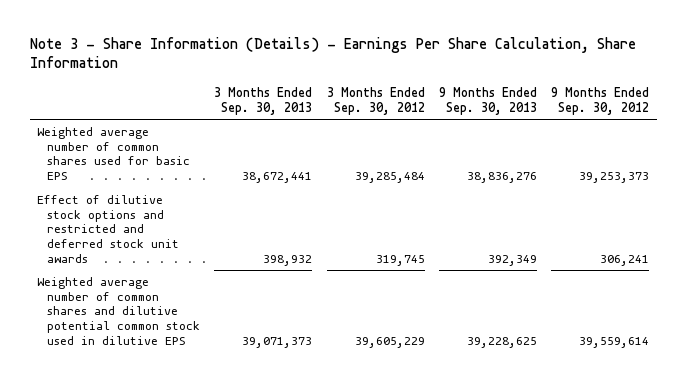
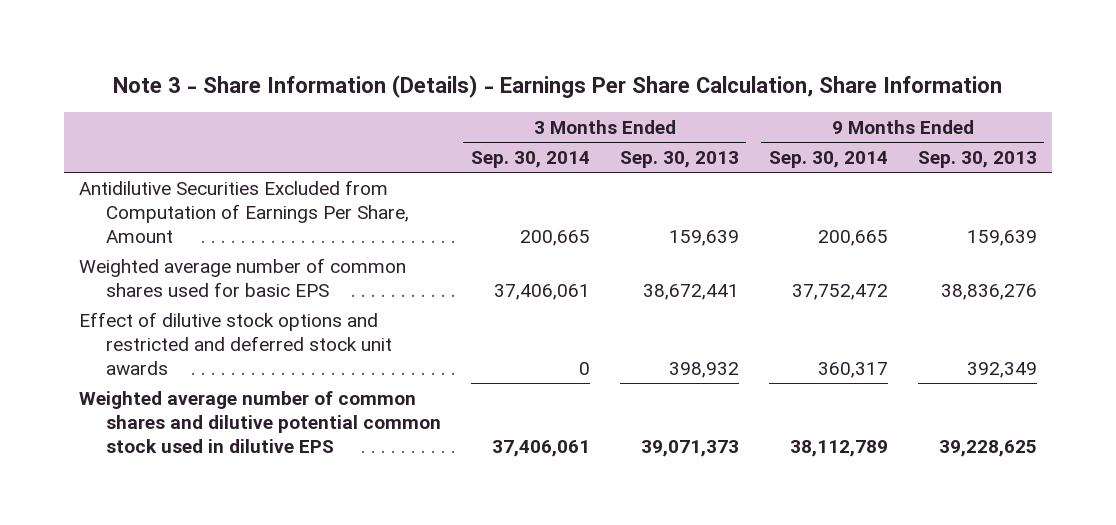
- | 3 Months Ended Sep. 30, 2013 | 3 Months Ended Sep. 30, 2012 | 9 Months Ended Sep. 30, 2013 | 9 Months Ended Sep. 30, 2012
+ | 3 Months Ended Sep. 30, 2014 | 3 Months Ended Sep. 30, 2013 | 9 Months Ended Sep. 30, 2014 | 9 Months Ended Sep. 30, 2013
+ Antidilutive Securities Excluded from Computation of Earnings Per Share, Amount | 200,665 | 159,639 | 200,665 | 159,639

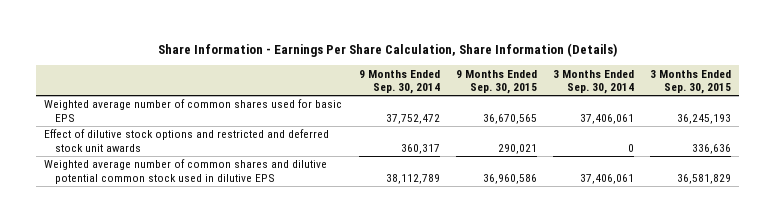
- Note 3 - Share Information (Details) - Earnings Per Share Calculation, Share Information
+ Share Information - Earnings Per Share Calculation, Share Information (Details)
- | 3 Months Ended Sep. 30, 2014 | 3 Months Ended Sep. 30, 2013 | 9 Months Ended Sep. 30, 2014 | 9 Months Ended Sep. 30, 2013
+ | 9 Months Ended Sep. 30, 2014 | 9 Months Ended Sep. 30, 2015 | 3 Months Ended Sep. 30, 2014 | 3 Months Ended Sep. 30, 2015
- Antidilutive Securities Excluded from Computation of Earnings Per Share, Amount | 200,665 | 159,639 | 200,665 | 159,639

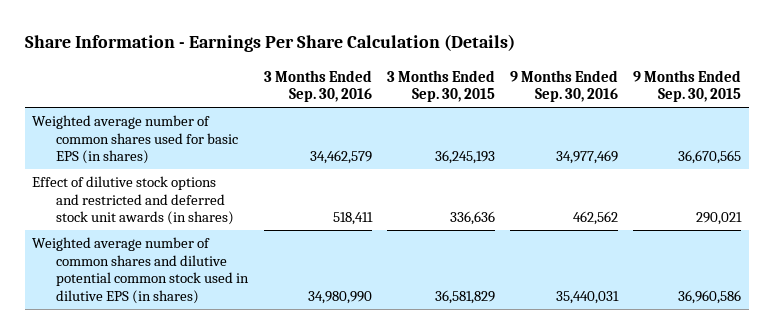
- Share Information - Earnings Per Share Calculation, Share Information (Details)
+ Share Information - Earnings Per Share Calculation (Details)
- | 9 Months Ended Sep. 30, 2014 | 9 Months Ended Sep. 30, 2015 | 3 Months Ended Sep. 30, 2014 | 3 Months Ended Sep. 30, 2015
+ | 3 Months Ended Sep. 30, 2016 | 3 Months Ended Sep. 30, 2015 | 9 Months Ended Sep. 30, 2016 | 9 Months Ended Sep. 30, 2015
- Weighted average number of common shares used for basic EPS | 37,752,472 | 36,670,565 | 37,406,061 | 36,245,193
- Effect of dilutive stock options and restricted and deferred stock unit awards | 360,317 | 290,021 | 0 | 336,636
- Weighted average number of common shares and dilutive potential common stock used in dilutive EPS | 38,112,789 | 36,960,586 | 37,406,061 | 36,581,829
+ Weighted average number of common shares used for basic EPS (in shares) | 34,462,579 | 36,245,193 | 34,977,469 | 36,670,565
+ Effect of dilutive stock options and restricted and deferred stock unit awards (in shares) | 518,411 | 336,636 | 462,562 | 290,021
+ Weighted average number of common shares and dilutive potential common stock used in dilutive EPS (in shares) | 34,980,990 | 36,581,829 | 35,440,031 | 36,960,586

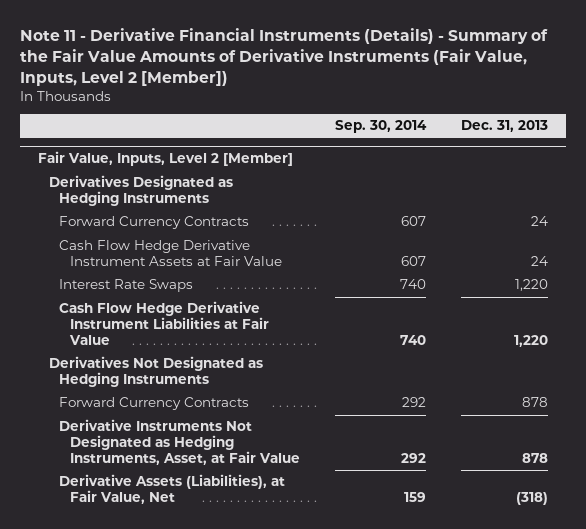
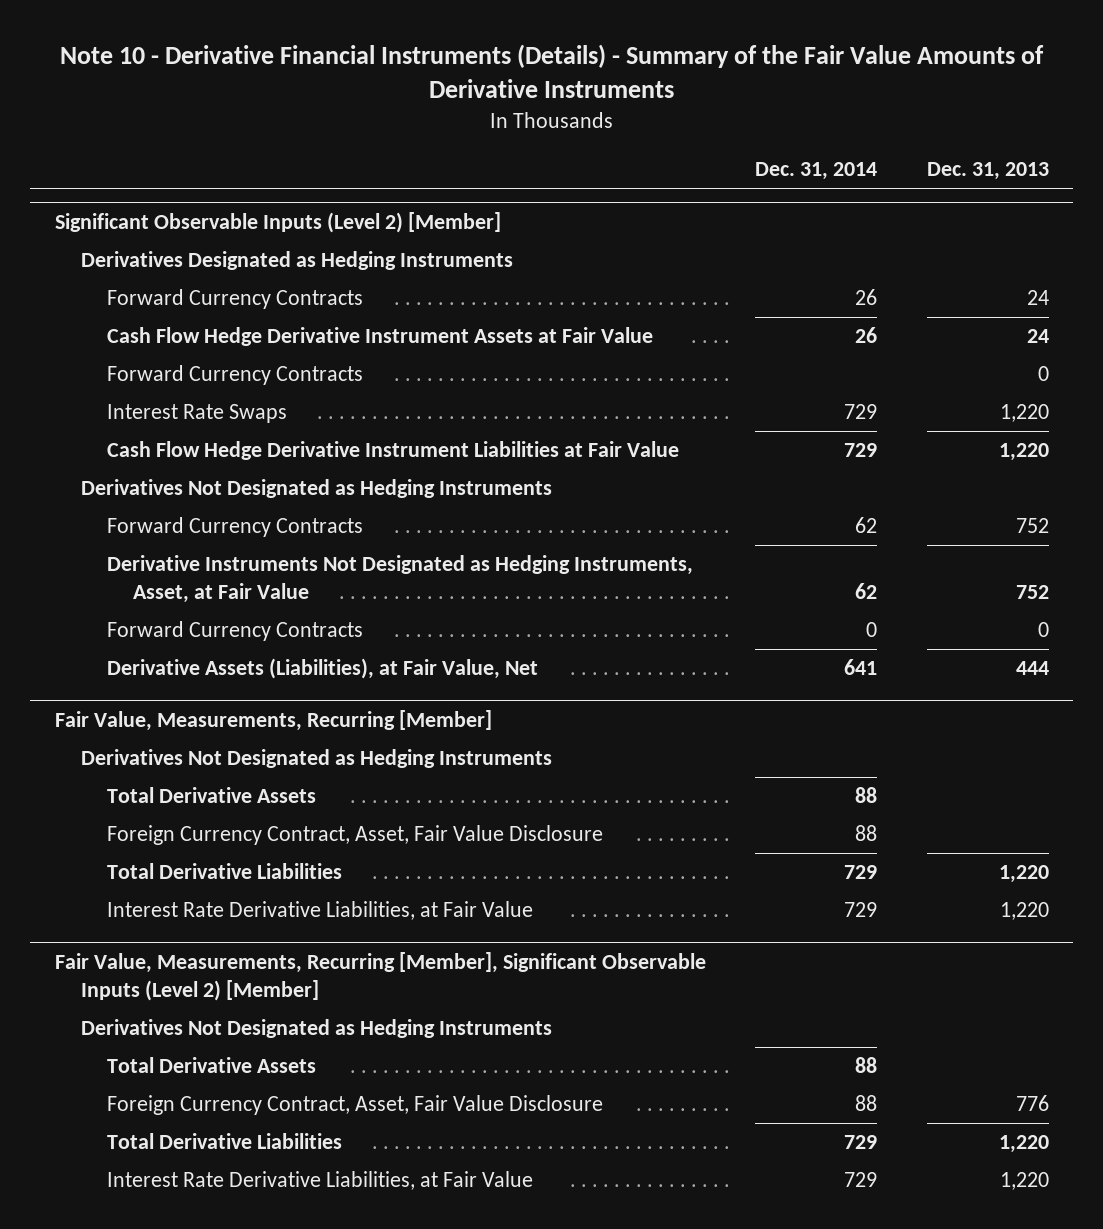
- Note 11 - Derivative Financial Instruments (Details) - Summary of the Fair Value Amounts of Derivative Instruments (Fair Value, Inputs, Level 2 [Member])
+ Note 10 - Derivative Financial Instruments (Details) - Summary of the Fair Value Amounts of Derivative Instruments
- | Sep. 30, 2014 | Dec. 31, 2013
+ | Dec. 31, 2014 | Dec. 31, 2013
- Fair Value, Inputs, Level 2 [Member]
+ Significant Observable Inputs (Level 2) [Member]
+ Forward Currency Contracts | | 0
- Forward Currency Contracts | 292 | 878
- Derivative Instruments Not Designated as Hedging Instruments, Asset, at Fair Value | 292 | 878
- Derivative Assets (Liabilities), at Fair Value, Net | 159 | (318)
+ Forward Currency Contracts | 62 | 752
+ Derivative Instruments Not Designated as Hedging Instruments, Asset, at Fair Value | 62 | 752
+ Forward Currency Contracts | 0 | 0
+ Derivative Assets (Liabilities), at Fair Value, Net | 641 | 444
+ Fair Value, Measurements, Recurring [Member]
+ Derivatives Not Designated as Hedging Instruments
+ Total Derivative Assets | 88 |
+ Foreign Currency Contract, Asset, Fair Value Disclosure | 88 |
+ Total Derivative Liabilities | 729 | 1,220
+ Interest Rate Derivative Liabilities, at Fair Value | 729 | 1,220
+ Fair Value, Measurements, Recurring [Member], Significant Observable Inputs (Level 2) [Member]
+ Derivatives Not Designated as Hedging Instruments
+ Total Derivative Assets | 88 |
+ Foreign Currency Contract, Asset, Fair Value Disclosure | 88 | 776
+ Total Derivative Liabilities | 729 | 1,220
+ Interest Rate Derivative Liabilities, at Fair Value | 729 | 1,220

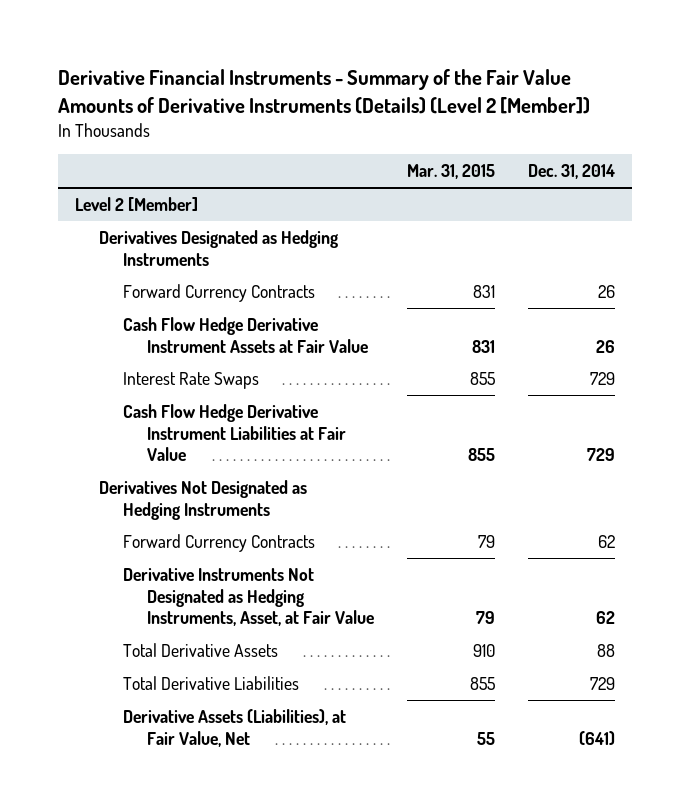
- Note 10 - Derivative Financial Instruments (Details) - Summary of the Fair Value Amounts of Derivative Instruments
+ Derivative Financial Instruments - Summary of the Fair Value Amounts of Derivative Instruments (Details) (Level 2 [Member])
- | Dec. 31, 2014 | Dec. 31, 2013
+ | Mar. 31, 2015 | Dec. 31, 2014
- Significant Observable Inputs (Level 2) [Member]
+ Level 2 [Member]
- Forward Currency Contracts | | 0
- Forward Currency Contracts | 0 | 0
- Derivative Assets (Liabilities), at Fair Value, Net | 641 | 444
- Fair Value, Measurements, Recurring [Member]
- Derivatives Not Designated as Hedging Instruments
- Foreign Currency Contract, Asset, Fair Value Disclosure | 88 |
- Interest Rate Derivative Liabilities, at Fair Value | 729 | 1,220
- Fair Value, Measurements, Recurring [Member], Significant Observable Inputs (Level 2) [Member]
- Derivatives Not Designated as Hedging Instruments
- Total Derivative Assets | 88 |
- Foreign Currency Contract, Asset, Fair Value Disclosure | 88 | 776
- Total Derivative Liabilities | 729 | 1,220
- Interest Rate Derivative Liabilities, at Fair Value | 729 | 1,220
+ Derivative Assets (Liabilities), at Fair Value, Net | 55 | (641)

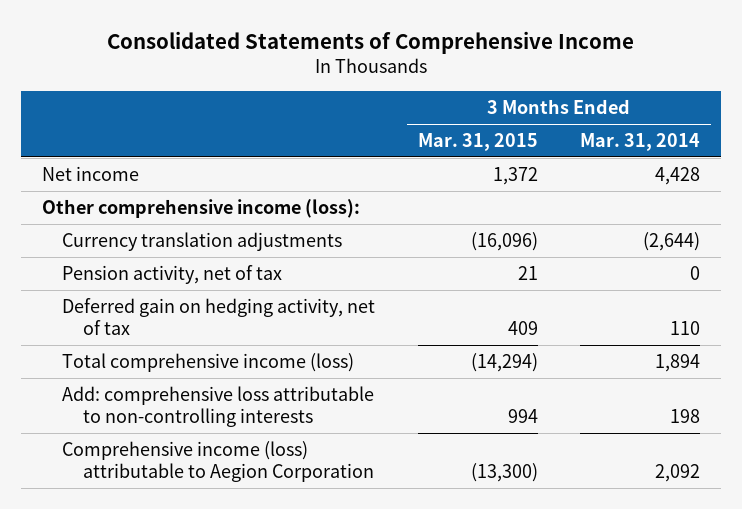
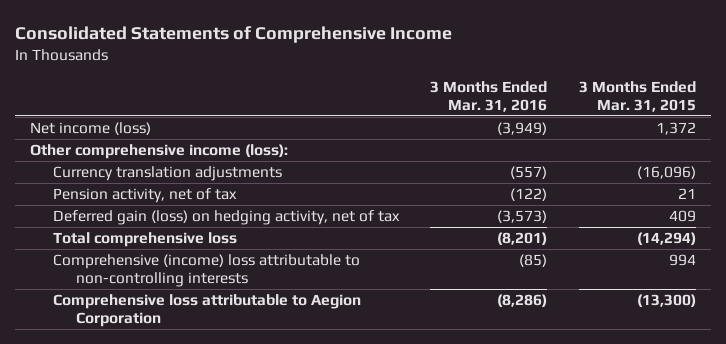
- | 3 Months Ended Mar. 31, 2015 | 3 Months Ended Mar. 31, 2014
+ | 3 Months Ended Mar. 31, 2016 | 3 Months Ended Mar. 31, 2015
- Net income | 1,372 | 4,428
+ Net income (loss) | (3,949) | 1,372
- Deferred gain on hedging activity, net of tax | 409 | 110
- Total comprehensive income (loss) | (14,294) | 1,894
- Add: comprehensive loss attributable to non-controlling interests | 994 | 198
- Comprehensive income (loss) attributable to Aegion Corporation | (13,300) | 2,092
+ Deferred gain (loss) on hedging activity, net of tax | (3,573) | 409
+ Total comprehensive loss | (8,201) | (14,294)
+ Comprehensive (income) loss attributable to non-controlling interests | (85) | 994
+ Comprehensive loss attributable to Aegion Corporation | (8,286) | (13,300)

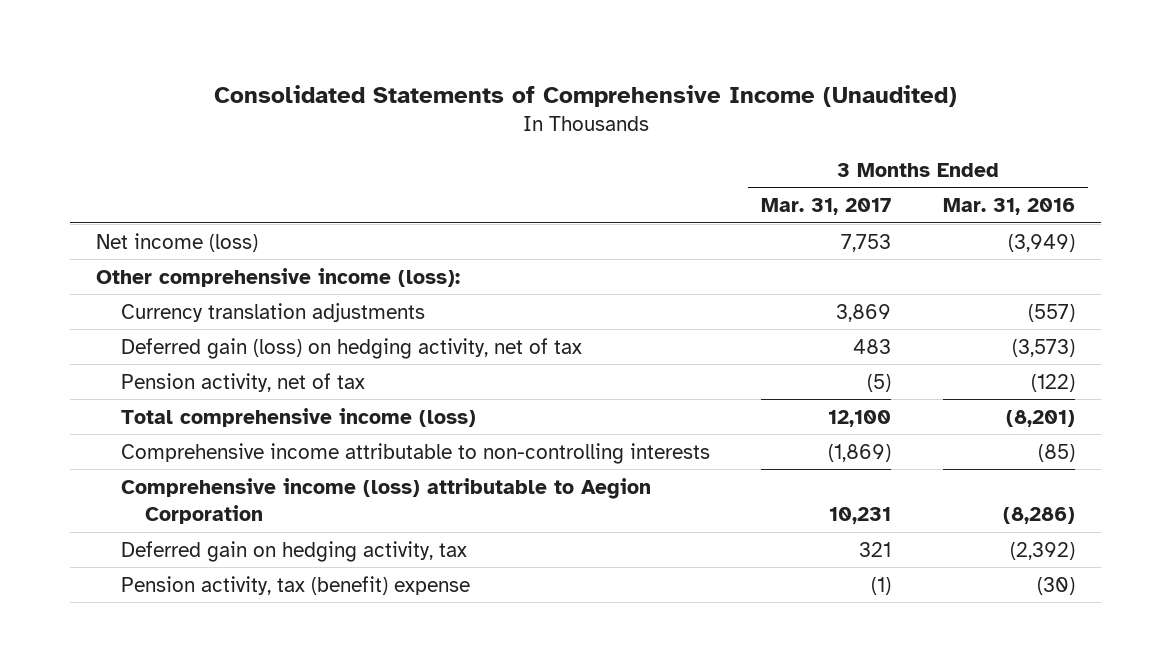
- Consolidated Statements of Comprehensive Income
+ Consolidated Statements of Comprehensive Income (Unaudited)
- | 3 Months Ended Mar. 31, 2016 | 3 Months Ended Mar. 31, 2015
+ | 3 Months Ended Mar. 31, 2017 | 3 Months Ended Mar. 31, 2016
- Total comprehensive loss | (8,201) | (14,294)
- Comprehensive (income) loss attributable to non-controlling interests | (85) | 994
- Comprehensive loss attributable to Aegion Corporation | (8,286) | (13,300)
moved down: Pension activity, net of tax | (5) | (122)
+ Total comprehensive income (loss) | 12,100 | (8,201)
+ Comprehensive income attributable to non-controlling interests | (1,869) | (85)
+ Comprehensive income (loss) attributable to Aegion Corporation | 10,231 | (8,286)
+ Deferred gain on hedging activity, tax | 321 | (2,392)
+ Pension activity, tax (benefit) expense | (1) | (30)

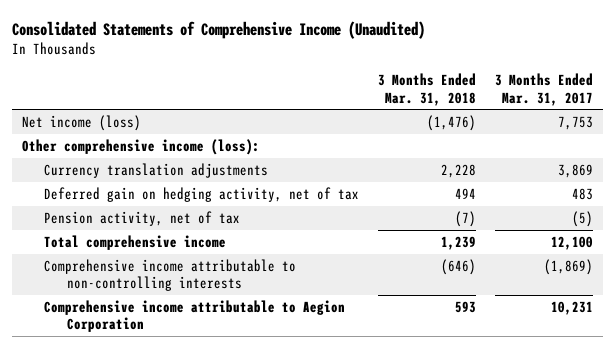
- | 3 Months Ended Mar. 31, 2017 | 3 Months Ended Mar. 31, 2016
+ | 3 Months Ended Mar. 31, 2018 | 3 Months Ended Mar. 31, 2017
- Deferred gain (loss) on hedging activity, net of tax | 483 | (3,573)
+ Deferred gain on hedging activity, net of tax | 494 | 483
- Total comprehensive income (loss) | 12,100 | (8,201)
+ Total comprehensive income | 1,239 | 12,100
- Comprehensive income (loss) attributable to Aegion Corporation | 10,231 | (8,286)
- Deferred gain on hedging activity, tax | 321 | (2,392)
- Pension activity, tax (benefit) expense | (1) | (30)
+ Comprehensive income attributable to Aegion Corporation | 593 | 10,231

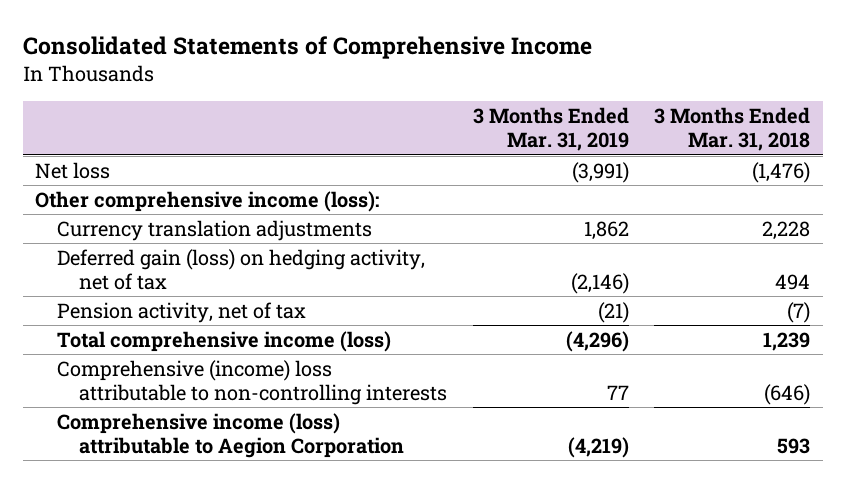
- Consolidated Statements of Comprehensive Income (Unaudited)
+ Consolidated Statements of Comprehensive Income
- | 3 Months Ended Mar. 31, 2018 | 3 Months Ended Mar. 31, 2017
+ | 3 Months Ended Mar. 31, 2019 | 3 Months Ended Mar. 31, 2018
- Net income (loss) | (1,476) | 7,753
+ Net loss | (3,991) | (1,476)
- Deferred gain on hedging activity, net of tax | 494 | 483
+ Deferred gain (loss) on hedging activity, net of tax | (2,146) | 494
- Total comprehensive income | 1,239 | 12,100
- Comprehensive income attributable to non-controlling interests | (646) | (1,869)
- Comprehensive income attributable to Aegion Corporation | 593 | 10,231
+ Total comprehensive income (loss) | (4,296) | 1,239
+ Comprehensive (income) loss attributable to non-controlling interests | 77 | (646)
+ Comprehensive income (loss) attributable to Aegion Corporation | (4,219) | 593

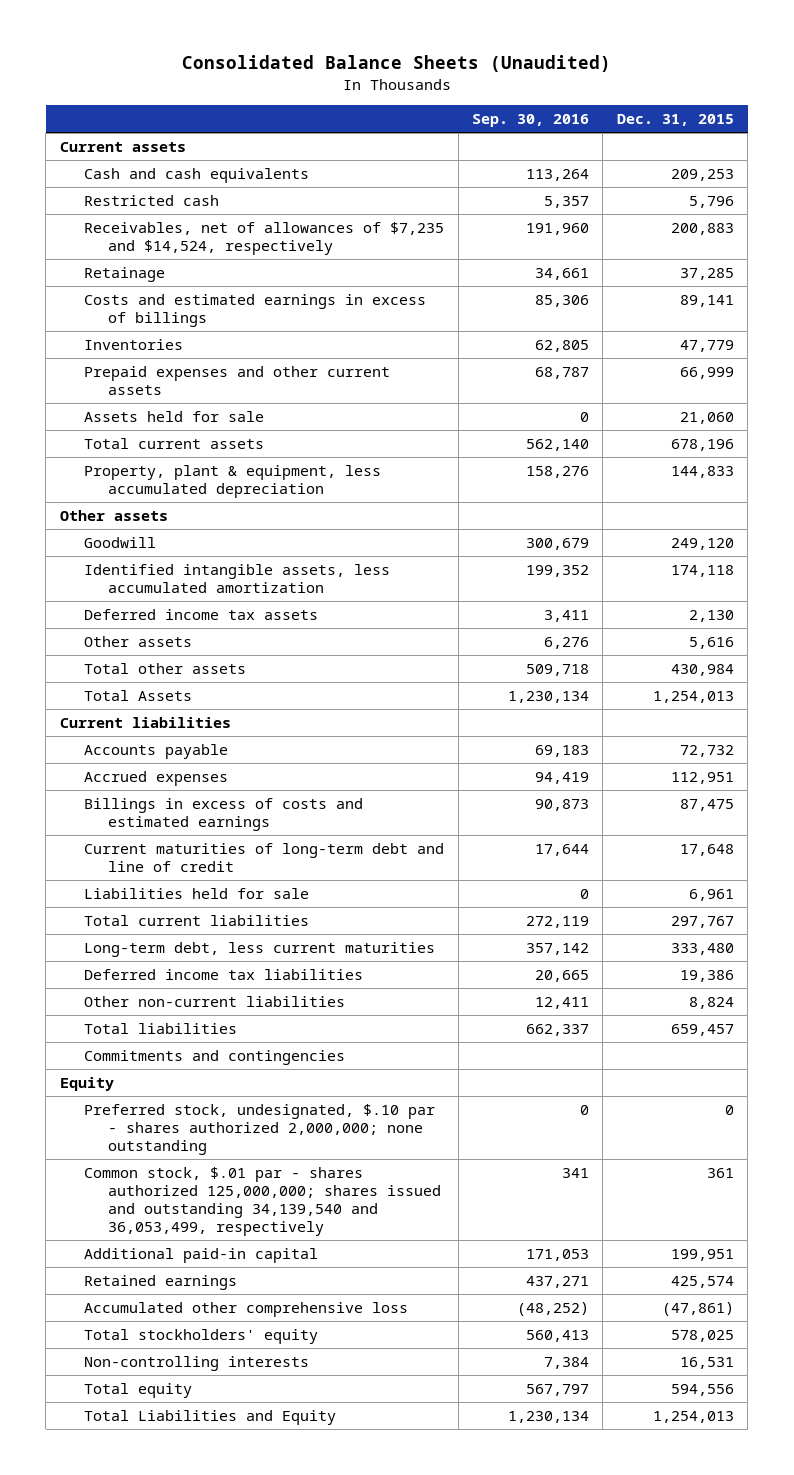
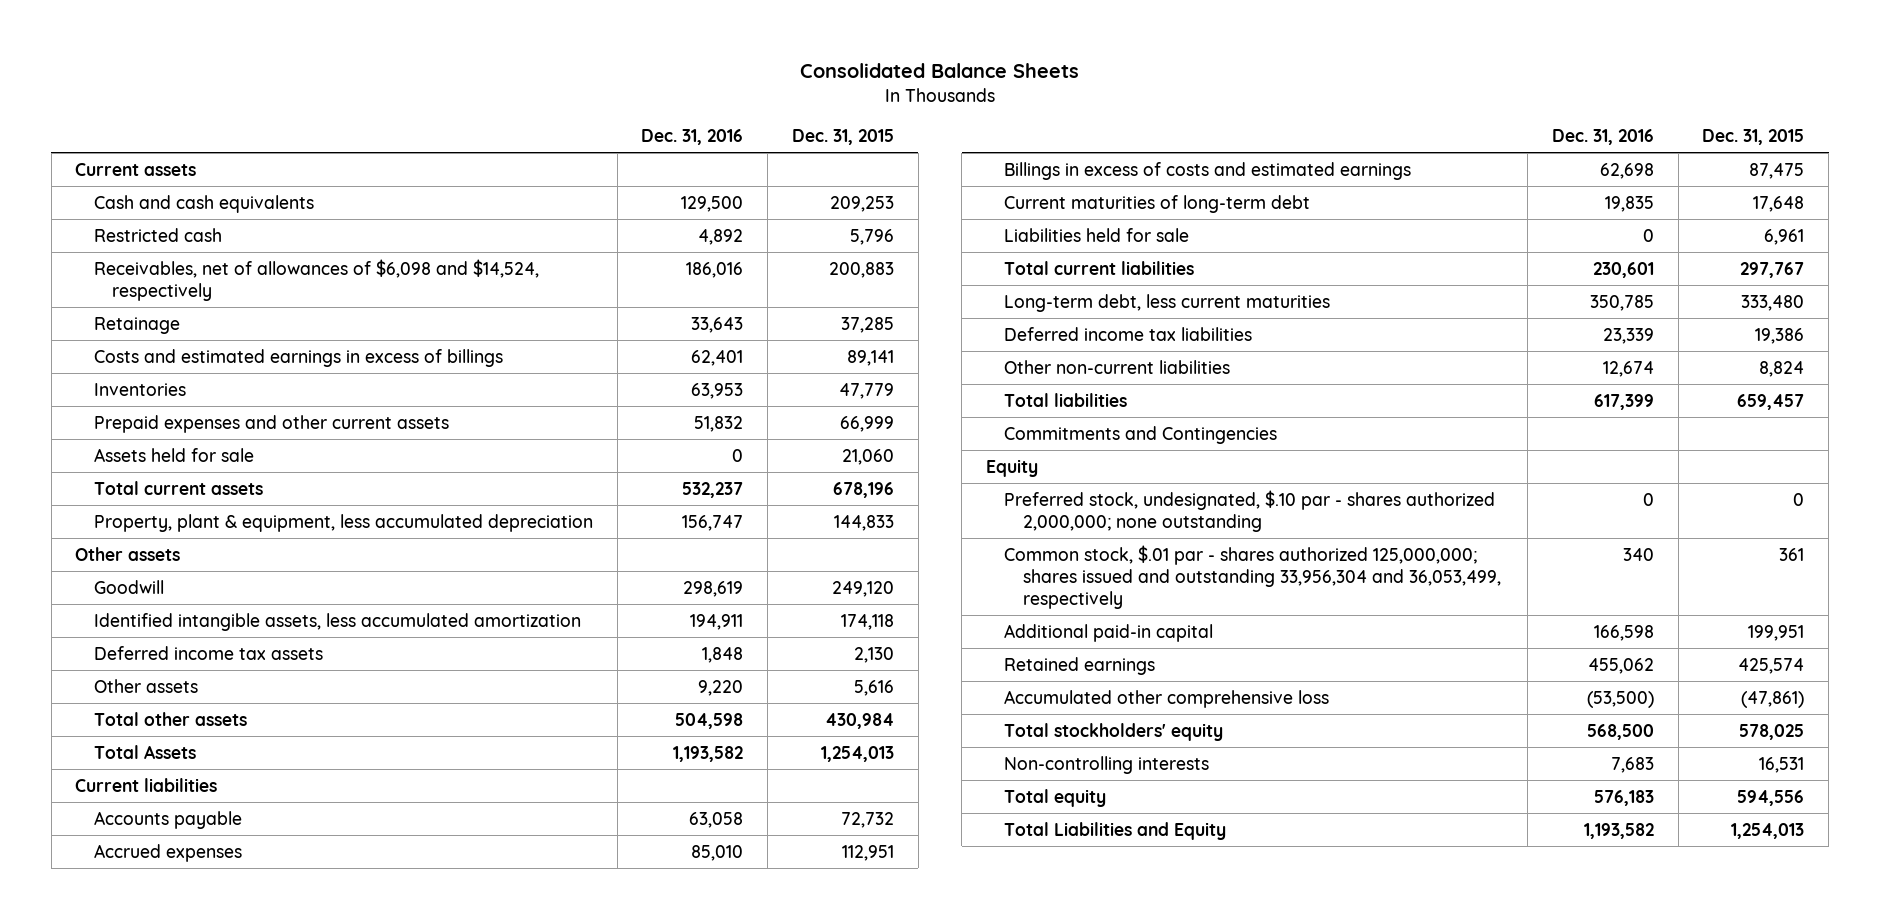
- Consolidated Balance Sheets (Unaudited)
+ Consolidated Balance Sheets
- | Sep. 30, 2016 | Dec. 31, 2015
+ | Dec. 31, 2016 | Dec. 31, 2015
- Receivables, net of allowances of $7,235 and $14,524, respectively | 191,960 | 200,883
+ Receivables, net of allowances of $6,098 and $14,524, respectively | 186,016 | 200,883
- Current maturities of long-term debt and line of credit | 17,644 | 17,648
+ Current maturities of long-term debt | 19,835 | 17,648
- Commitments and contingencies
+ Commitments and Contingencies
- Common stock, $.01 par - shares authorized 125,000,000; shares issued and outstanding 34,139,540 and 36,053,499, respectively | 341 | 361
+ Common stock, $.01 par - shares authorized 125,000,000; shares issued and outstanding 33,956,304 and 36,053,499, respectively | 340 | 361

